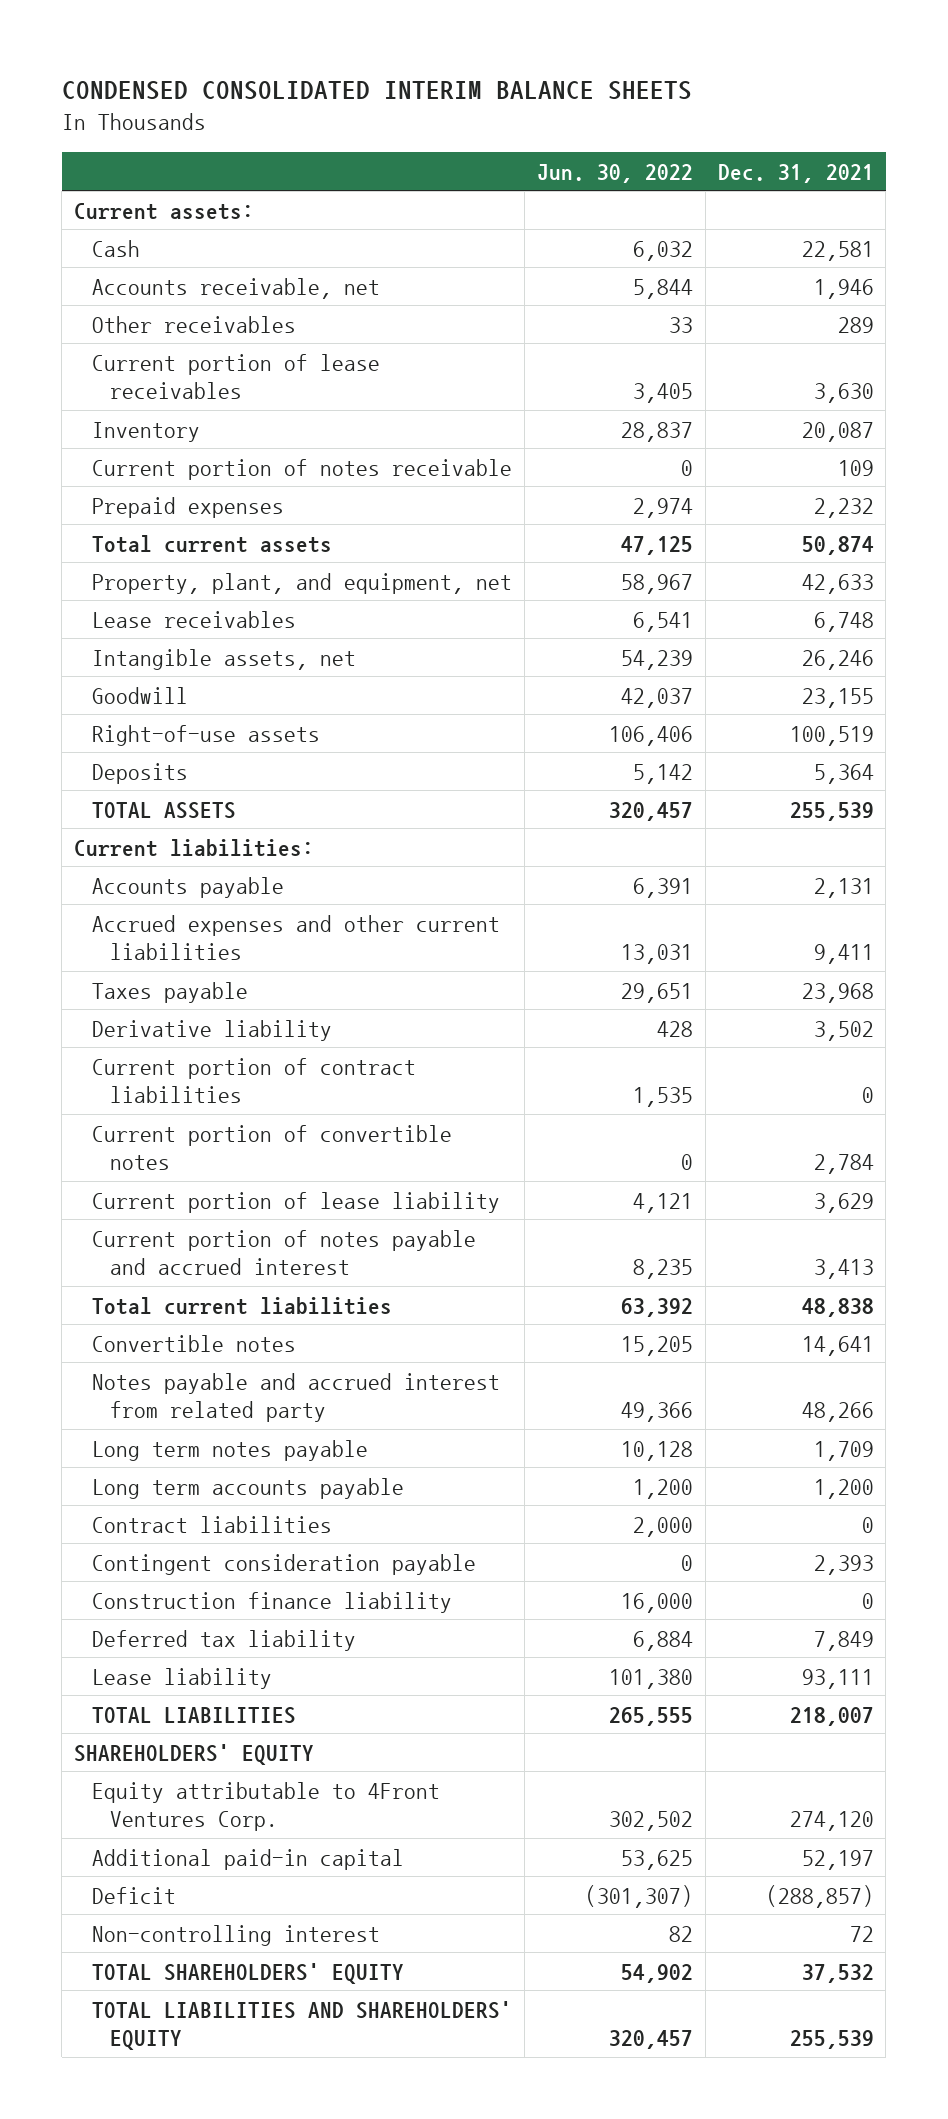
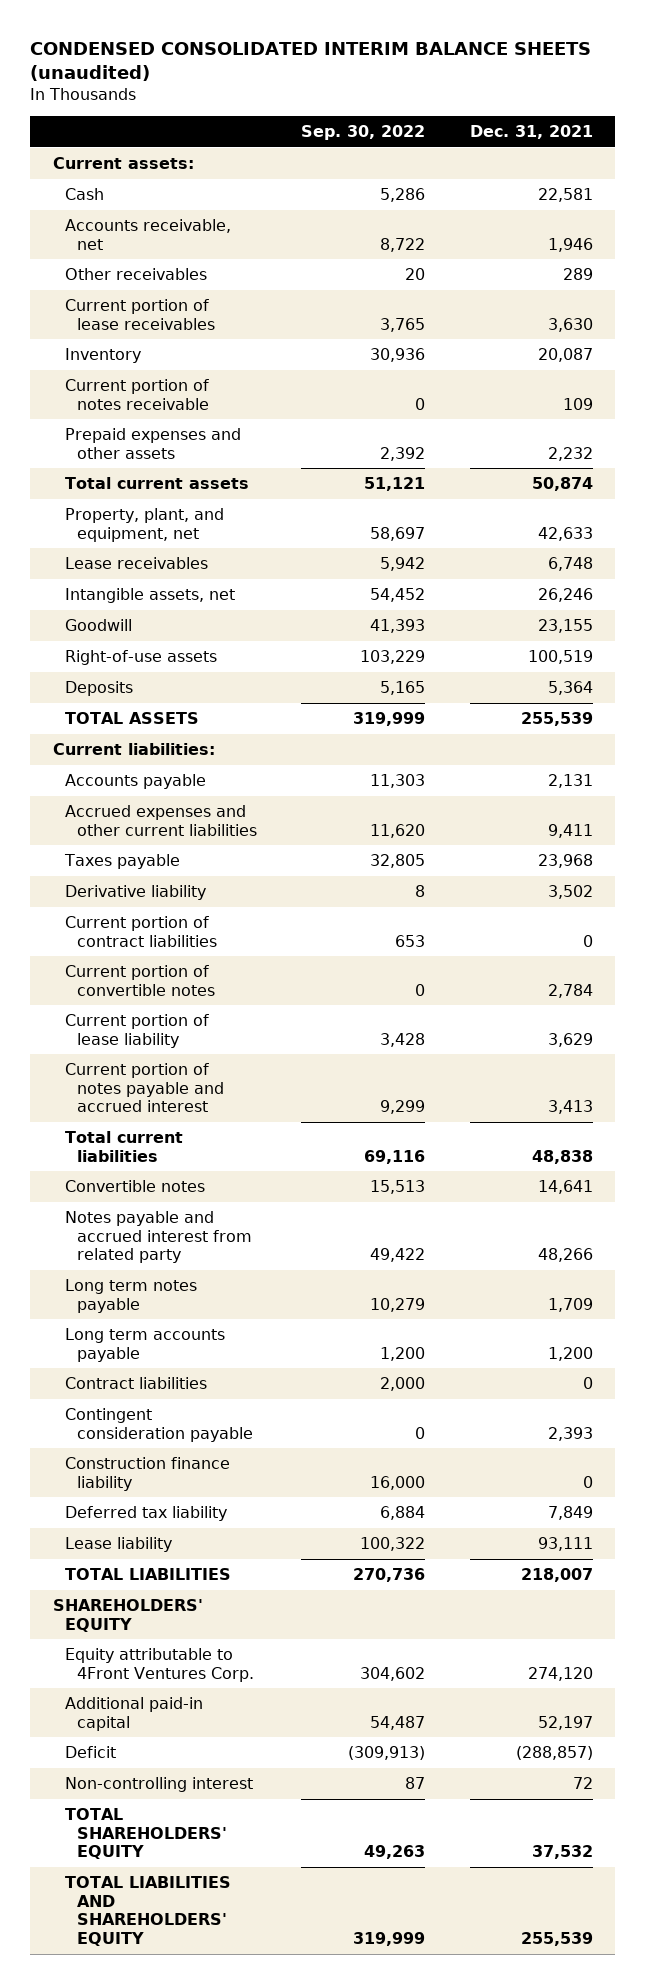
- CONDENSED CONSOLIDATED INTERIM BALANCE SHEETS
+ CONDENSED CONSOLIDATED INTERIM BALANCE SHEETS (unaudited)
- | Jun. 30, 2022 | Dec. 31, 2021
+ | Sep. 30, 2022 | Dec. 31, 2021
- Prepaid expenses | 2,974 | 2,232
+ Prepaid expenses and other assets | 2,392 | 2,232

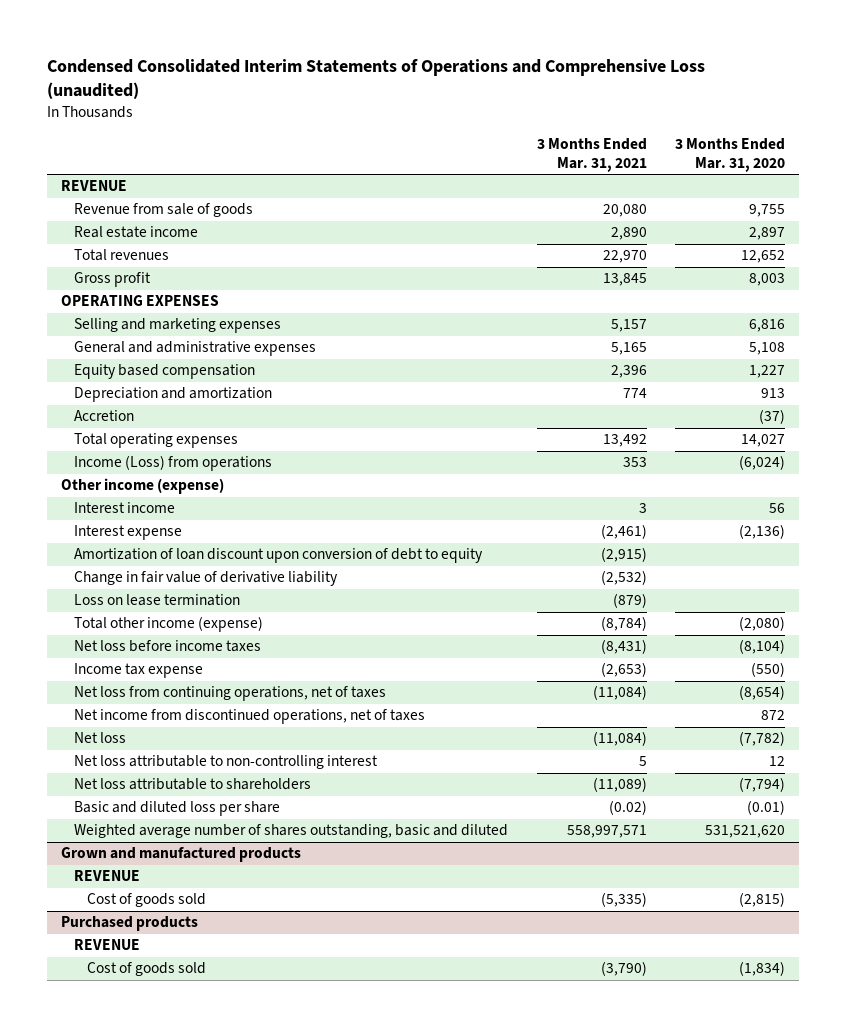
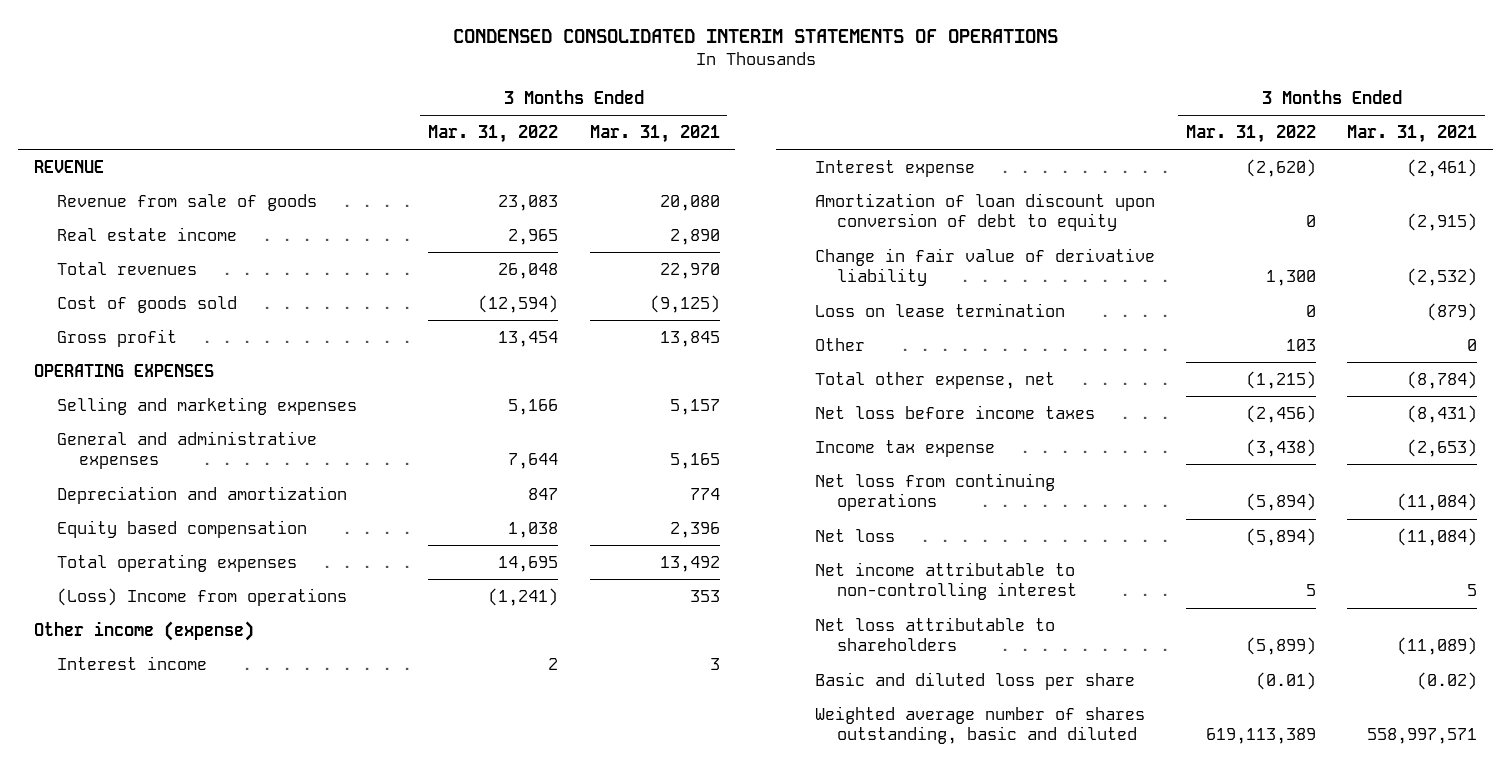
- Condensed Consolidated Interim Statements of Operations and Comprehensive Loss (unaudited)
+ CONDENSED CONSOLIDATED INTERIM STATEMENTS OF OPERATIONS
- | 3 Months Ended Mar. 31, 2021 | 3 Months Ended Mar. 31, 2020
+ | 3 Months Ended Mar. 31, 2022 | 3 Months Ended Mar. 31, 2021
+ Cost of goods sold | (12,594) | (9,125)
- Accretion | | (37)
moved down: Equity based compensation | 1,038 | 2,396
- Income (Loss) from operations | 353 | (6,024)
+ (Loss) Income from operations | (1,241) | 353
- Total other income (expense) | (8,784) | (2,080)
+ Other | 103 | 0
+ Total other expense, net | (1,215) | (8,784)
- Net loss from continuing operations, net of taxes | (11,084) | (8,654)
- Net income from discontinued operations, net of taxes | | 872
+ Net loss from continuing operations | (5,894) | (11,084)
- Net loss attributable to non-controlling interest | 5 | 12
+ Net income attributable to non-controlling interest | 5 | 5
- Grown and manufactured products
- REVENUE
- Cost of goods sold | (5,335) | (2,815)
- Purchased products
- REVENUE
- Cost of goods sold | (3,790) | (1,834)

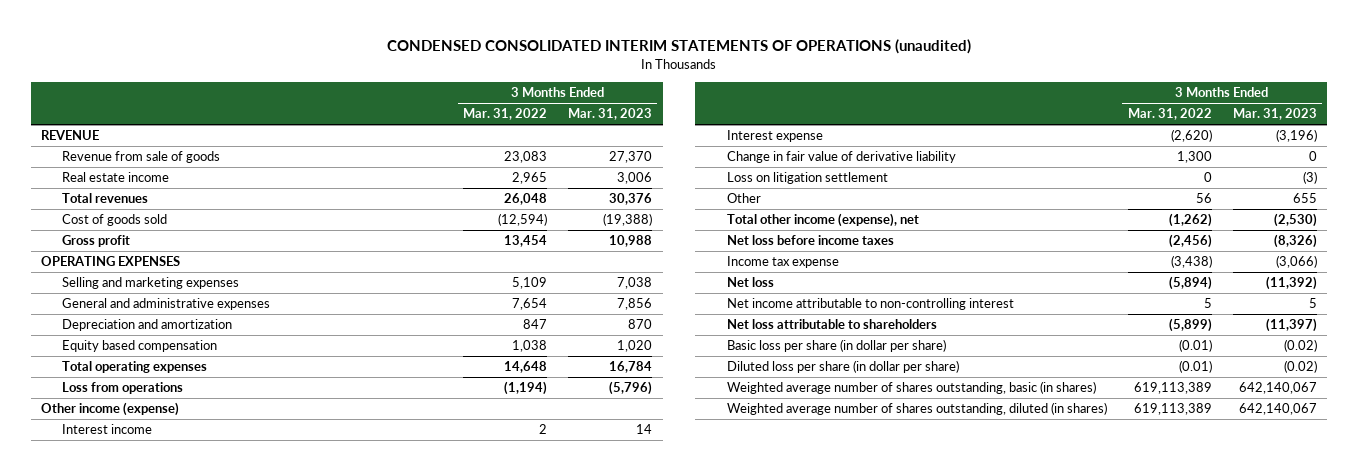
- CONDENSED CONSOLIDATED INTERIM STATEMENTS OF OPERATIONS
+ CONDENSED CONSOLIDATED INTERIM STATEMENTS OF OPERATIONS (unaudited)
- | 3 Months Ended Mar. 31, 2022 | 3 Months Ended Mar. 31, 2021
+ | 3 Months Ended Mar. 31, 2022 | 3 Months Ended Mar. 31, 2023
- Selling and marketing expenses | 5,166 | 5,157
- General and administrative expenses | 7,644 | 5,165
+ Selling and marketing expenses | 5,109 | 7,038
+ General and administrative expenses | 7,654 | 7,856
- Total operating expenses | 14,695 | 13,492
- (Loss) Income from operations | (1,241) | 353
+ Total operating expenses | 14,648 | 16,784
+ Loss from operations | (1,194) | (5,796)
- Amortization of loan discount upon conversion of debt to equity | 0 | (2,915)
- Loss on lease termination | 0 | (879)
- Other | 103 | 0
- Total other expense, net | (1,215) | (8,784)
+ Loss on litigation settlement | 0 | (3)
+ Other | 56 | 655
+ Total other income (expense), net | (1,262) | (2,530)
- Net loss from continuing operations | (5,894) | (11,084)
- Basic and diluted loss per share | (0.01) | (0.02)
- Weighted average number of shares outstanding, basic and diluted | 619,113,389 | 558,997,571
+ Basic loss per share (in dollar per share) | (0.01) | (0.02)
+ Diluted loss per share (in dollar per share) | (0.01) | (0.02)
+ Weighted average number of shares outstanding, basic (in shares) | 619,113,389 | 642,140,067
+ Weighted average number of shares outstanding, diluted (in shares) | 619,113,389 | 642,140,067

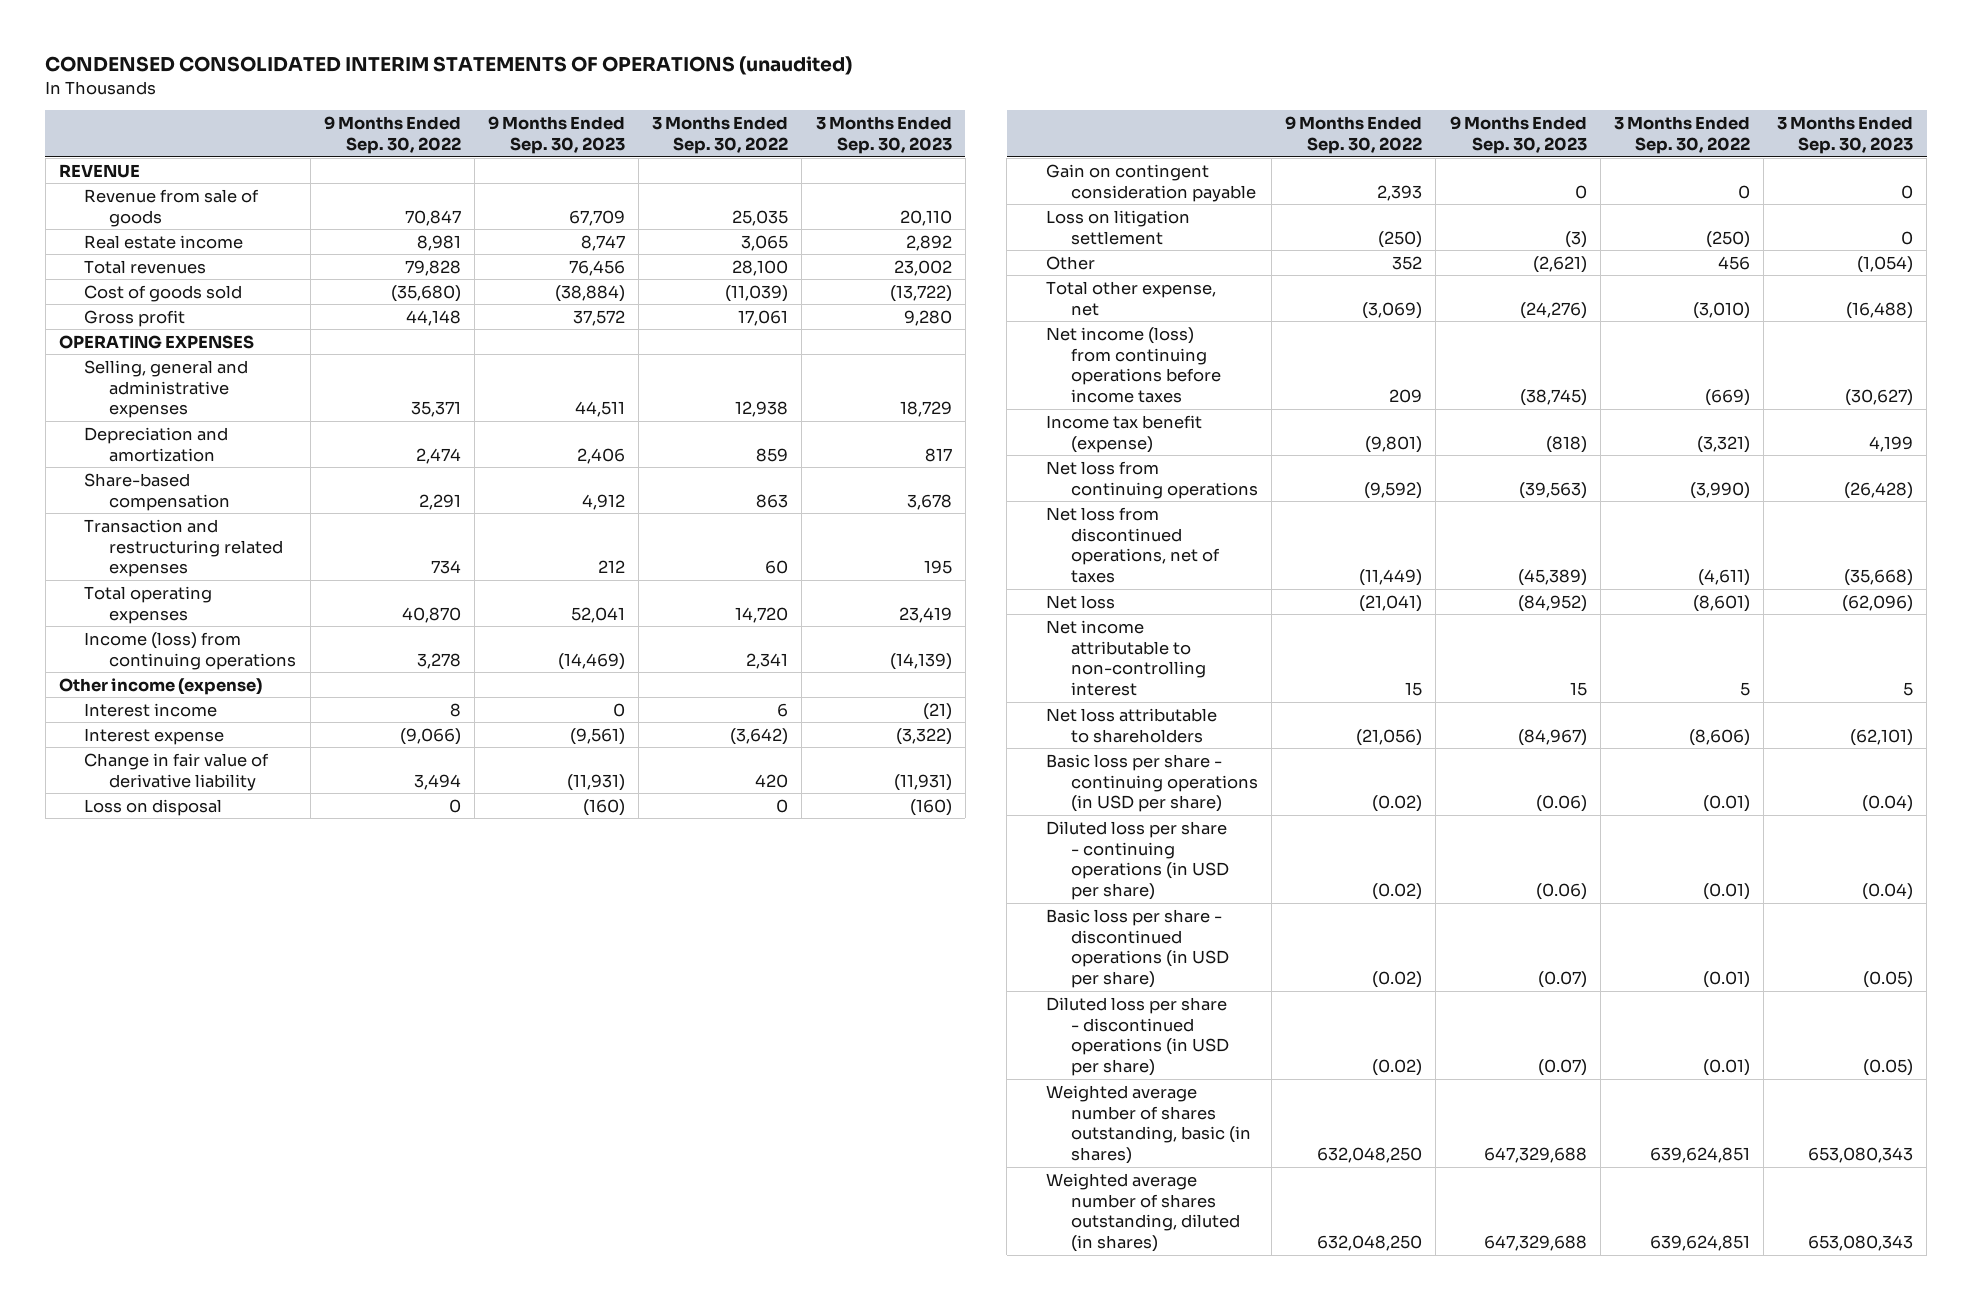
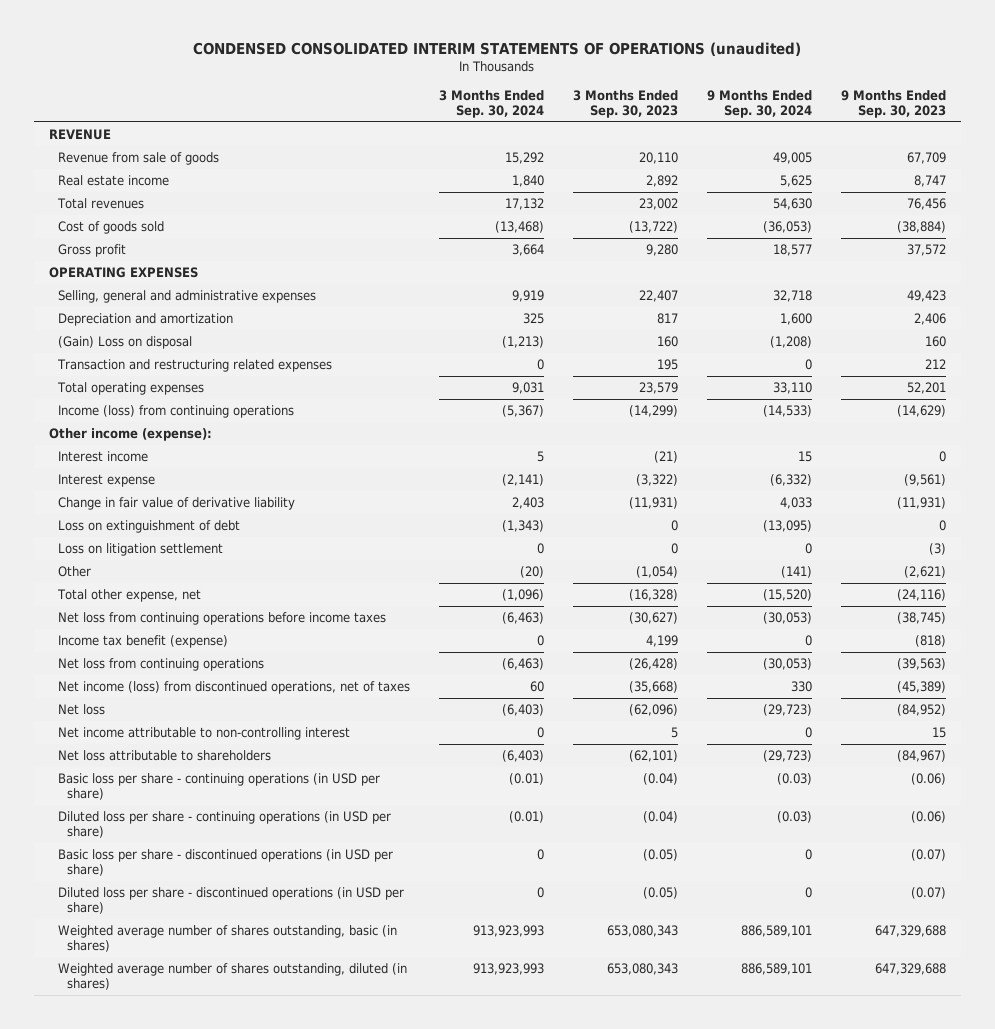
- | 9 Months Ended Sep. 30, 2022 | 9 Months Ended Sep. 30, 2023 | 3 Months Ended Sep. 30, 2022 | 3 Months Ended Sep. 30, 2023
+ | 3 Months Ended Sep. 30, 2024 | 3 Months Ended Sep. 30, 2023 | 9 Months Ended Sep. 30, 2024 | 9 Months Ended Sep. 30, 2023
- Selling, general and administrative expenses | 35,371 | 44,511 | 12,938 | 18,729
+ Selling, general and administrative expenses | 9,919 | 22,407 | 32,718 | 49,423
- Share-based compensation | 2,291 | 4,912 | 863 | 3,678
+ (Gain) Loss on disposal | (1,213) | 160 | (1,208) | 160
- Total operating expenses | 40,870 | 52,041 | 14,720 | 23,419
- Income (loss) from continuing operations | 3,278 | (14,469) | 2,341 | (14,139)
- Other income (expense)
+ Total operating expenses | 9,031 | 23,579 | 33,110 | 52,201
+ Income (loss) from continuing operations | (5,367) | (14,299) | (14,533) | (14,629)
+ Other income (expense):
- Loss on disposal | 0 | (160) | 0 | (160)
- Gain on contingent consideration payable | 2,393 | 0 | 0 | 0
+ Loss on extinguishment of debt | (1,343) | 0 | (13,095) | 0
- Total other expense, net | (3,069) | (24,276) | (3,010) | (16,488)
- Net income (loss) from continuing operations before income taxes | 209 | (38,745) | (669) | (30,627)
+ Total other expense, net | (1,096) | (16,328) | (15,520) | (24,116)
+ Net loss from continuing operations before income taxes | (6,463) | (30,627) | (30,053) | (38,745)
- Net loss from discontinued operations, net of taxes | (11,449) | (45,389) | (4,611) | (35,668)
+ Net income (loss) from discontinued operations, net of taxes | 60 | (35,668) | 330 | (45,389)

